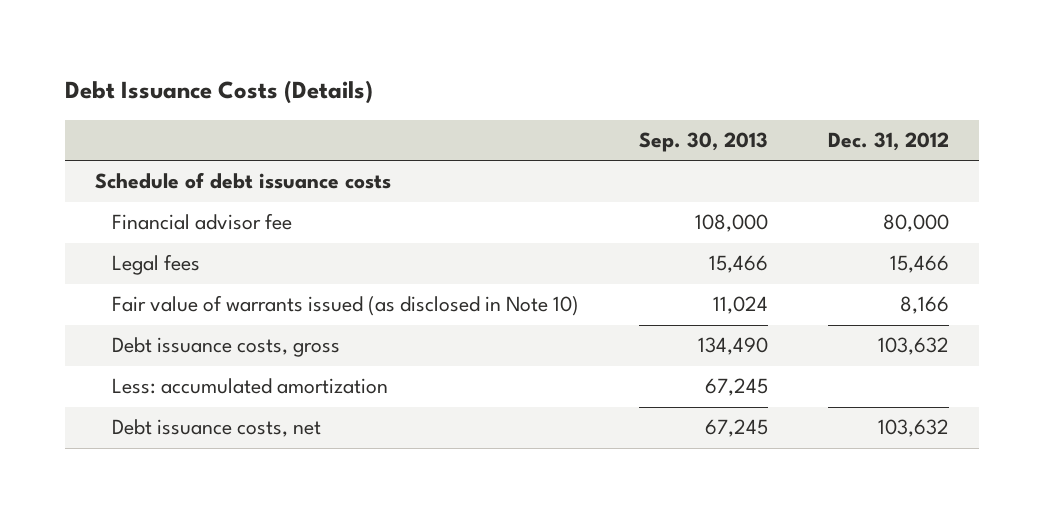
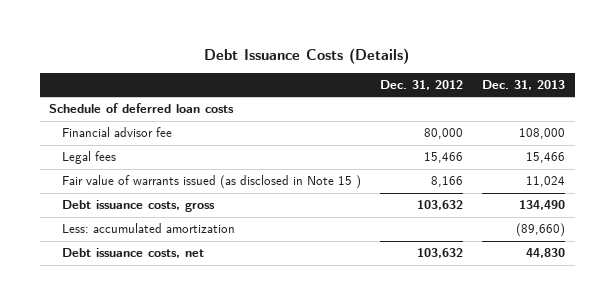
- | Sep. 30, 2013 | Dec. 31, 2012
+ | Dec. 31, 2012 | Dec. 31, 2013
- Schedule of debt issuance costs
+ Schedule of deferred loan costs
- Fair value of warrants issued (as disclosed in Note 10) | 11,024 | 8,166
+ Fair value of warrants issued (as disclosed in Note 15 ) | 8,166 | 11,024

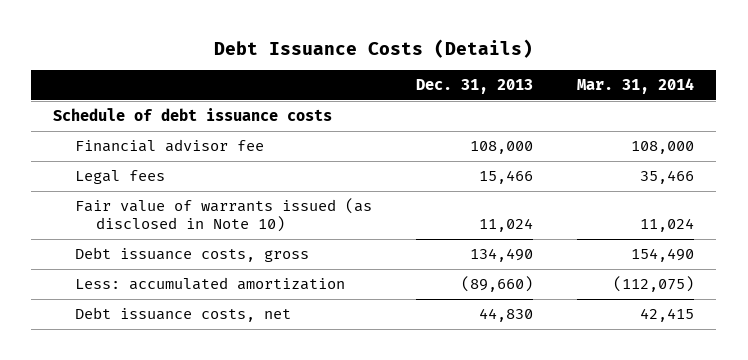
- | Dec. 31, 2012 | Dec. 31, 2013
+ | Dec. 31, 2013 | Mar. 31, 2014
- Schedule of deferred loan costs
+ Schedule of debt issuance costs
- Fair value of warrants issued (as disclosed in Note 15 ) | 8,166 | 11,024
+ Fair value of warrants issued (as disclosed in Note 10) | 11,024 | 11,024

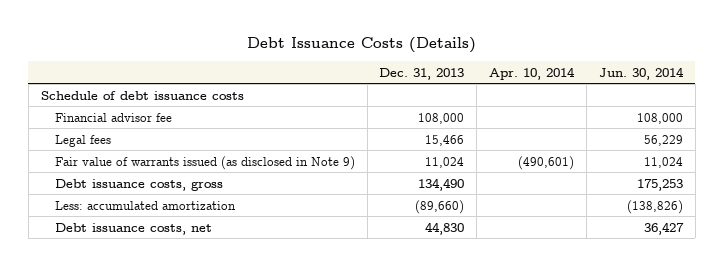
- | Dec. 31, 2013 | Mar. 31, 2014
+ | Dec. 31, 2013 | Apr. 10, 2014 | Jun. 30, 2014
- Fair value of warrants issued (as disclosed in Note 10) | 11,024 | 11,024
+ Fair value of warrants issued (as disclosed in Note 9) | 11,024 | (490,601) | 11,024

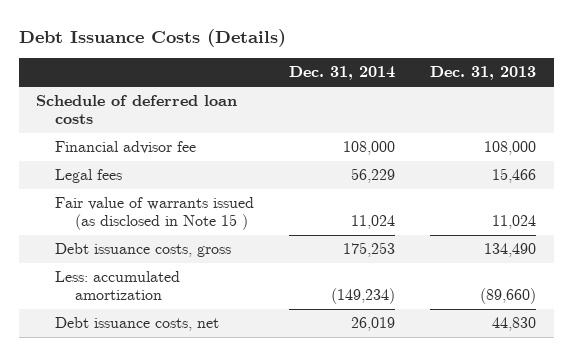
- | Dec. 31, 2013 | Apr. 10, 2014 | Jun. 30, 2014
+ | Dec. 31, 2014 | Dec. 31, 2013
- Schedule of debt issuance costs
+ Schedule of deferred loan costs
- Fair value of warrants issued (as disclosed in Note 9) | 11,024 | (490,601) | 11,024
+ Fair value of warrants issued (as disclosed in Note 15 ) | 11,024 | 11,024

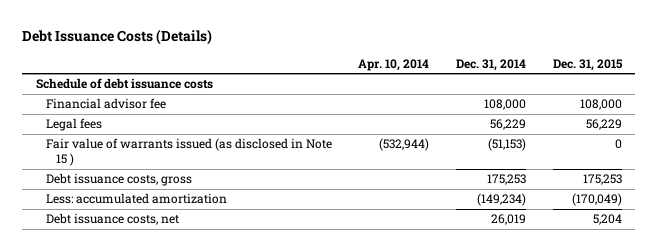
- | Dec. 31, 2014 | Dec. 31, 2013
+ | Apr. 10, 2014 | Dec. 31, 2014 | Dec. 31, 2015
- Schedule of deferred loan costs
+ Schedule of debt issuance costs
- Fair value of warrants issued (as disclosed in Note 15 ) | 11,024 | 11,024
+ Fair value of warrants issued (as disclosed in Note 15 ) | (532,944) | (51,153) | 0

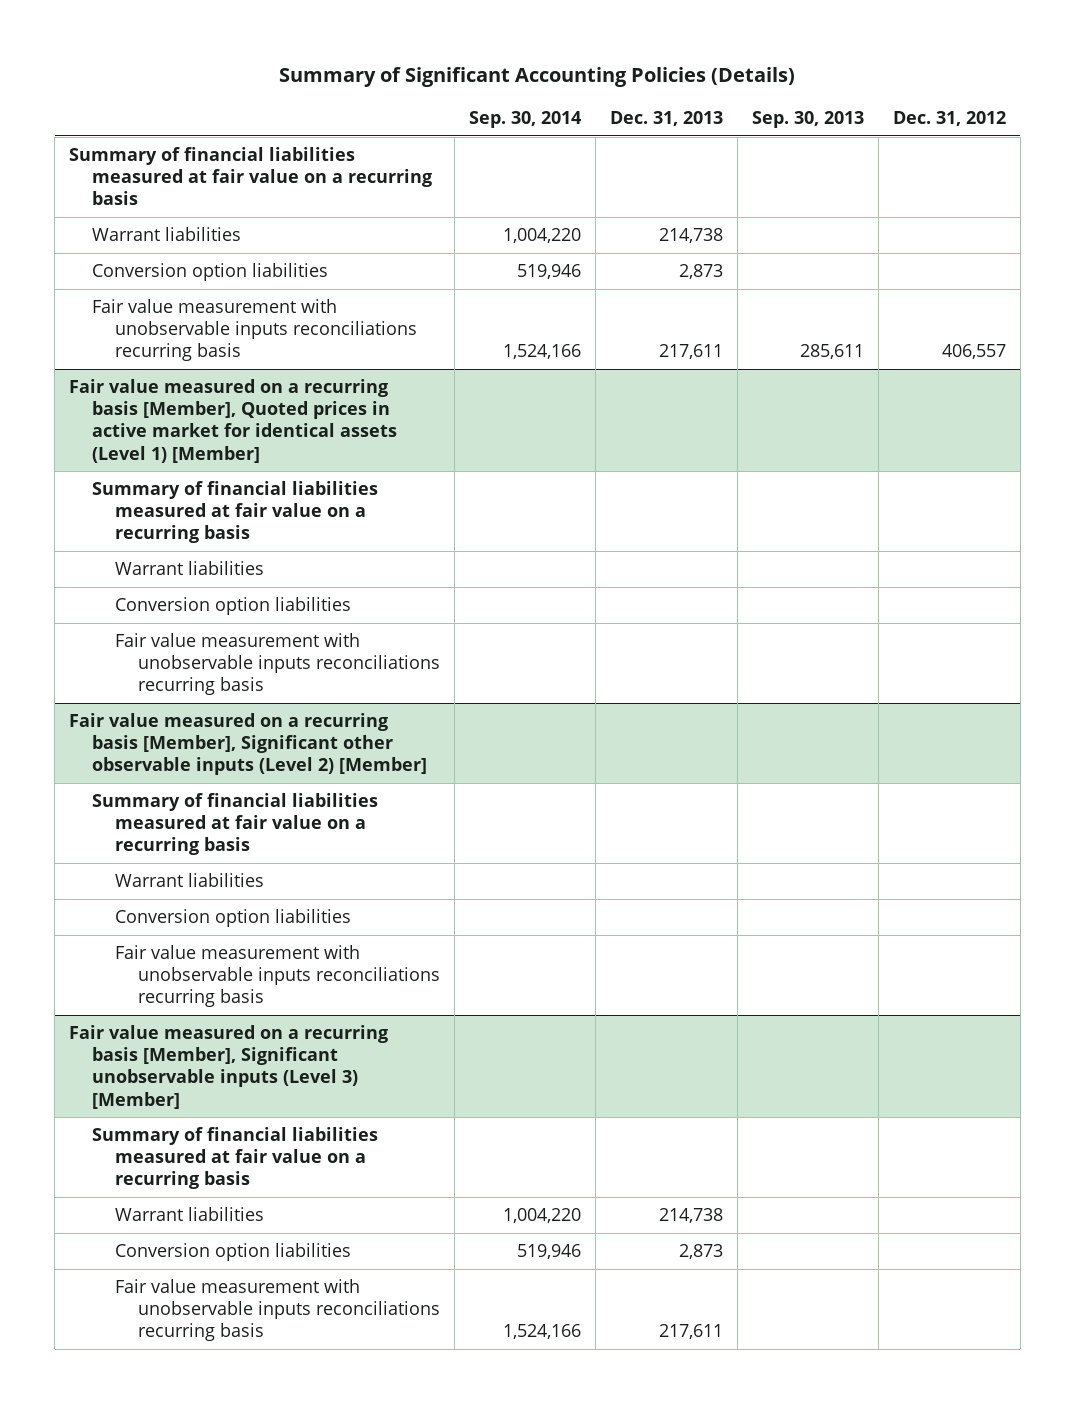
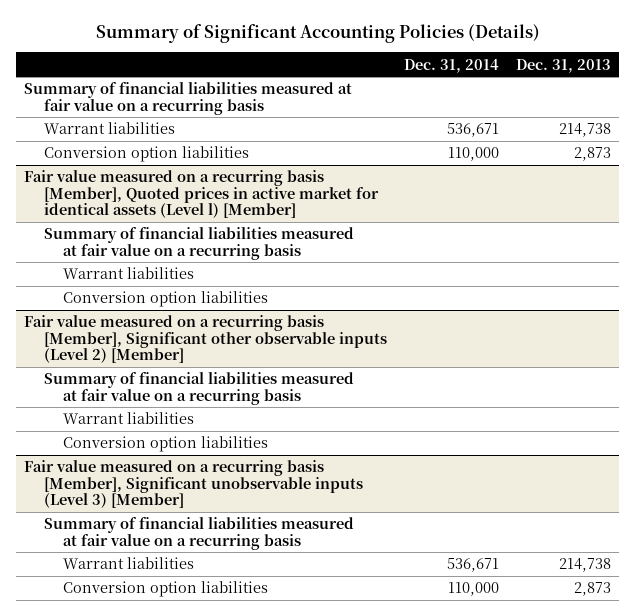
- | Sep. 30, 2014 | Dec. 31, 2013 | Sep. 30, 2013 | Dec. 31, 2012
+ | Dec. 31, 2014 | Dec. 31, 2013
- Fair value measurement with unobservable inputs reconciliations recurring basis | 1,524,166 | 217,611 | 285,611 | 406,557
- Fair value measured on a recurring basis [Member], Quoted prices in active market for identical assets (Level 1) [Member]
+ Fair value measured on a recurring basis [Member], Quoted prices in active market for identical assets (Level l) [Member]
- Fair value measurement with unobservable inputs reconciliations recurring basis
@ Fair value measured on a recurring basis [Member], Significant other observable inputs (Level 2) [Member]
- Fair value measurement with unobservable inputs reconciliations recurring basis
@ Fair value measured on a recurring basis [Member], Significant unobservable inputs (Level 3) [Member]
- Fair value measurement with unobservable inputs reconciliations recurring basis | 1,524,166 | 217,611 | |

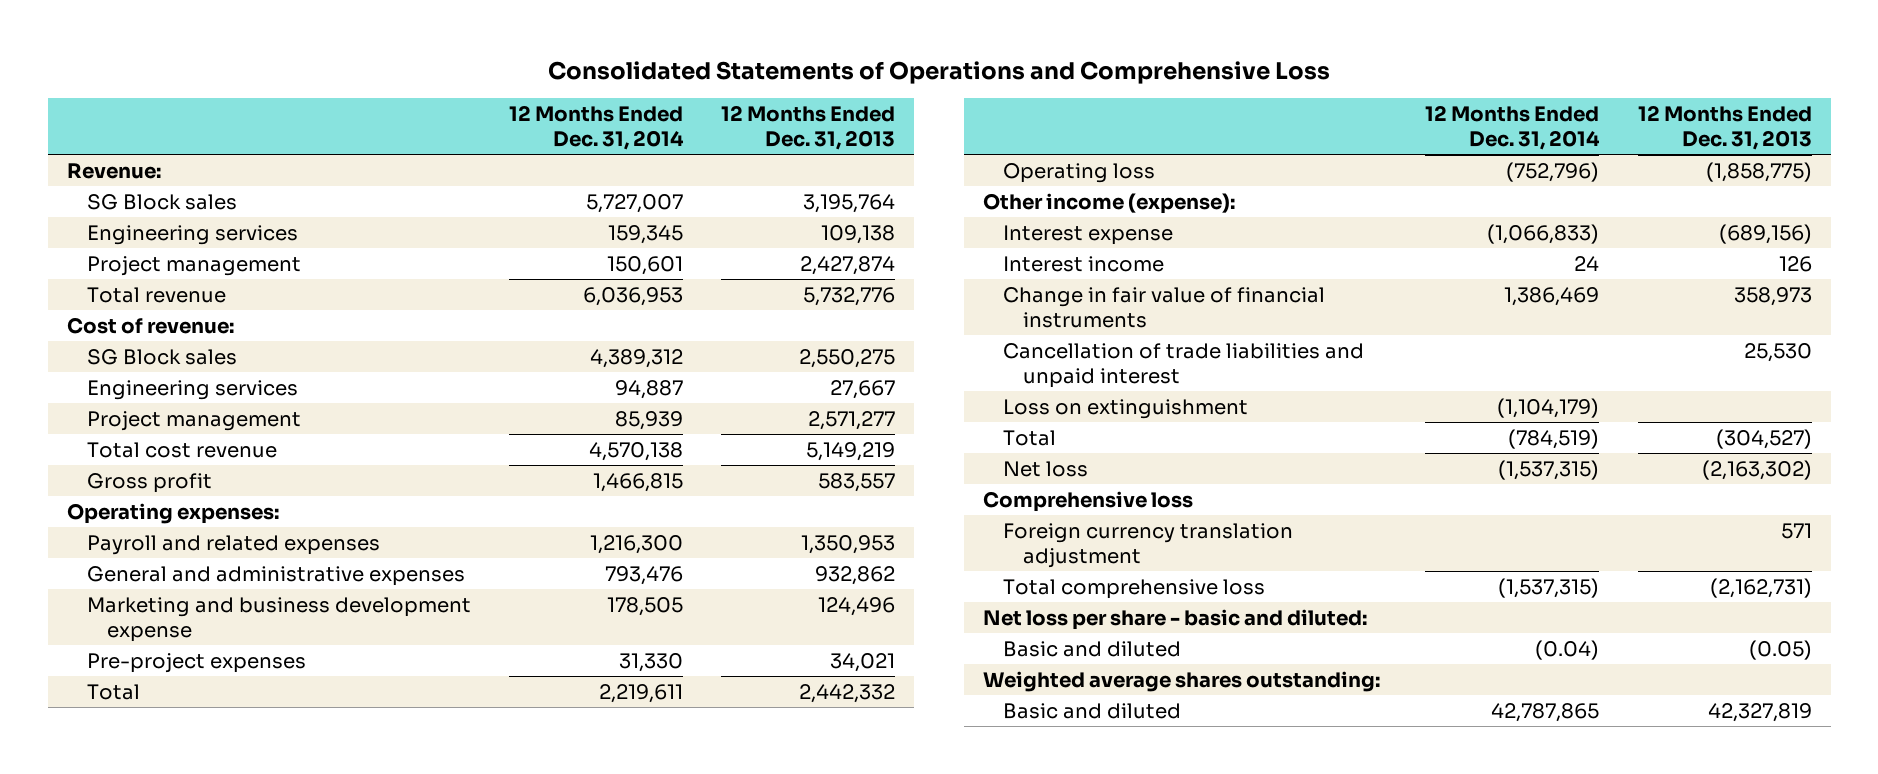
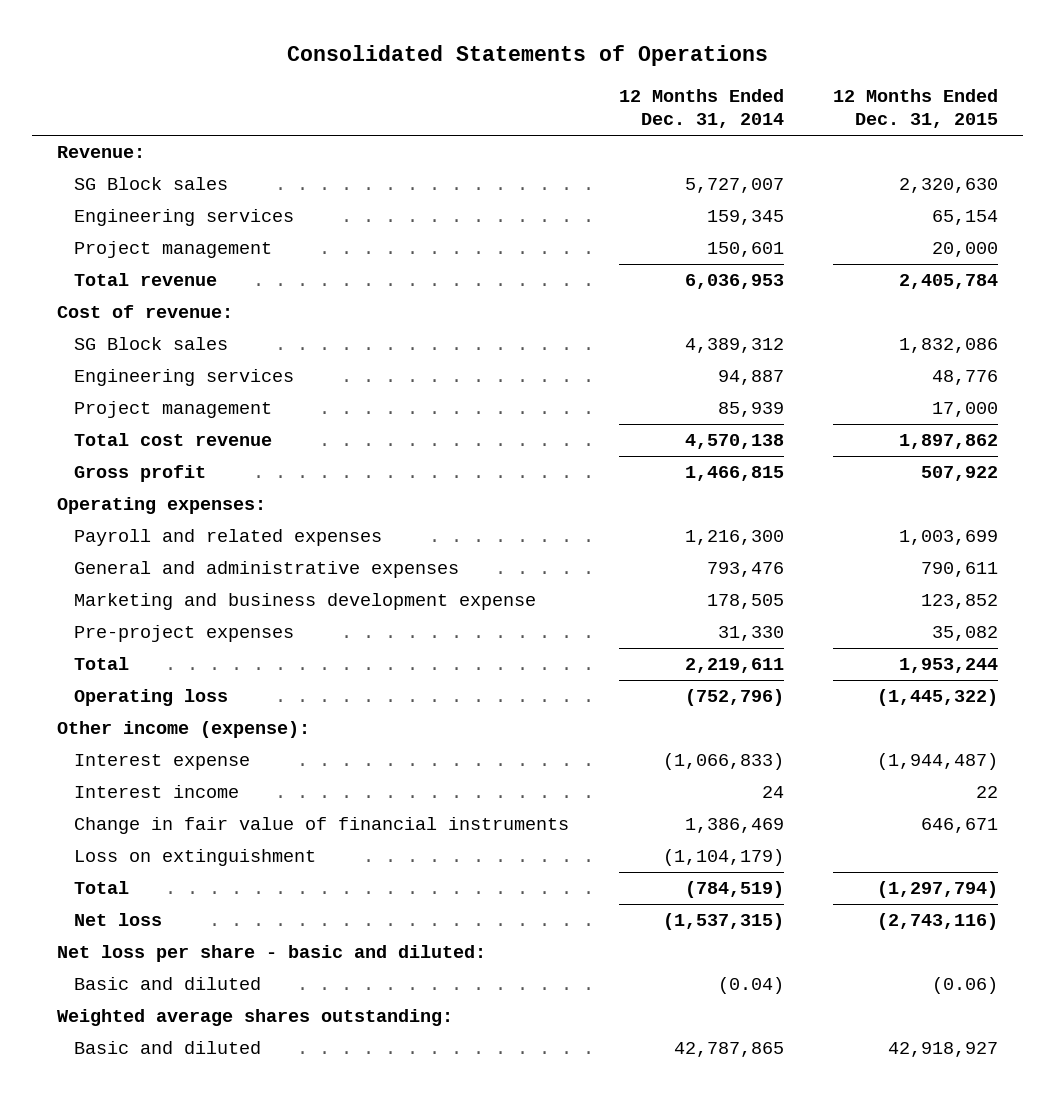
- Consolidated Statements of Operations and Comprehensive Loss
+ Consolidated Statements of Operations
- | 12 Months Ended Dec. 31, 2014 | 12 Months Ended Dec. 31, 2013
+ | 12 Months Ended Dec. 31, 2014 | 12 Months Ended Dec. 31, 2015
- Cancellation of trade liabilities and unpaid interest | | 25,530
- Comprehensive loss
- Foreign currency translation adjustment | | 571
- Total comprehensive loss | (1,537,315) | (2,162,731)

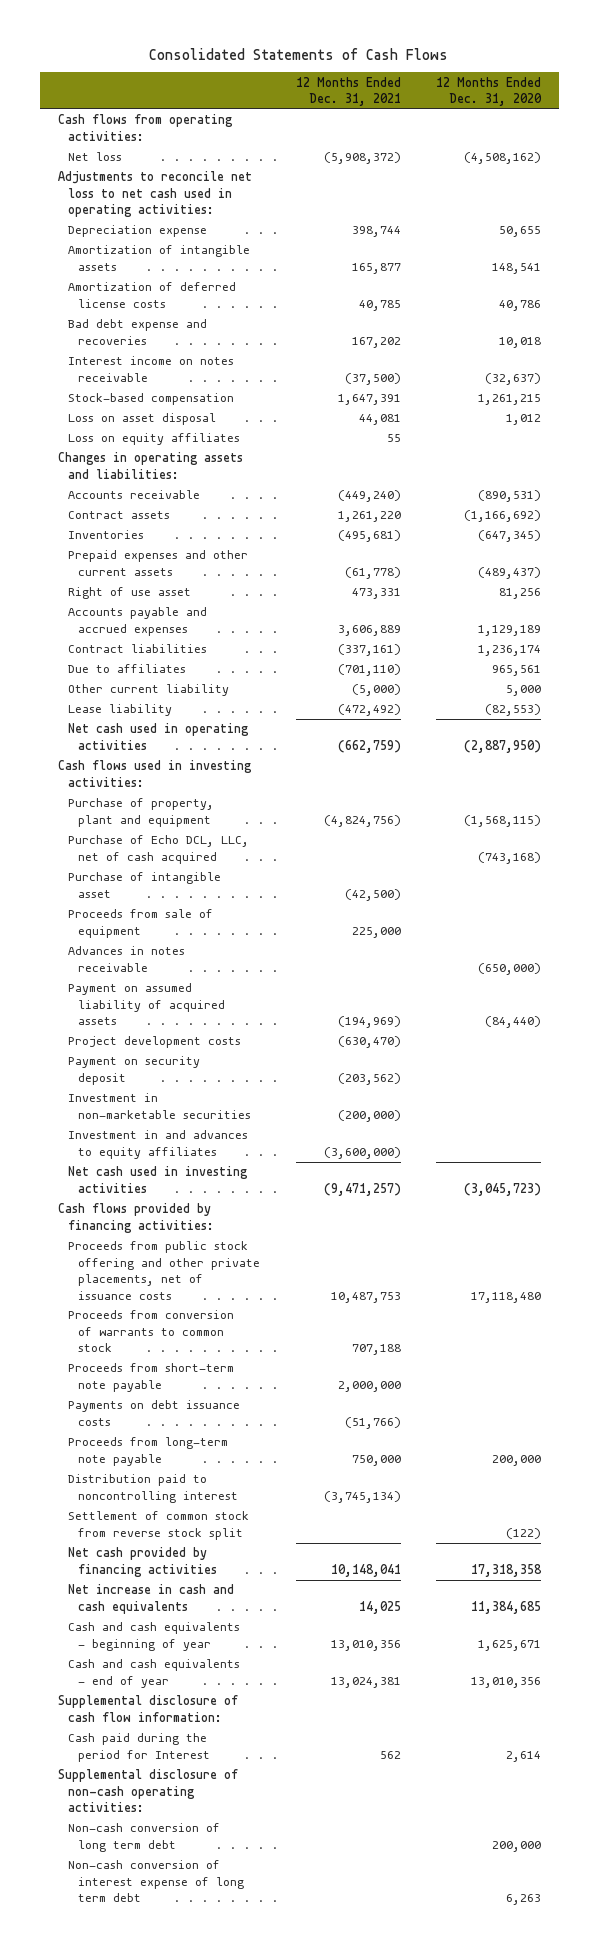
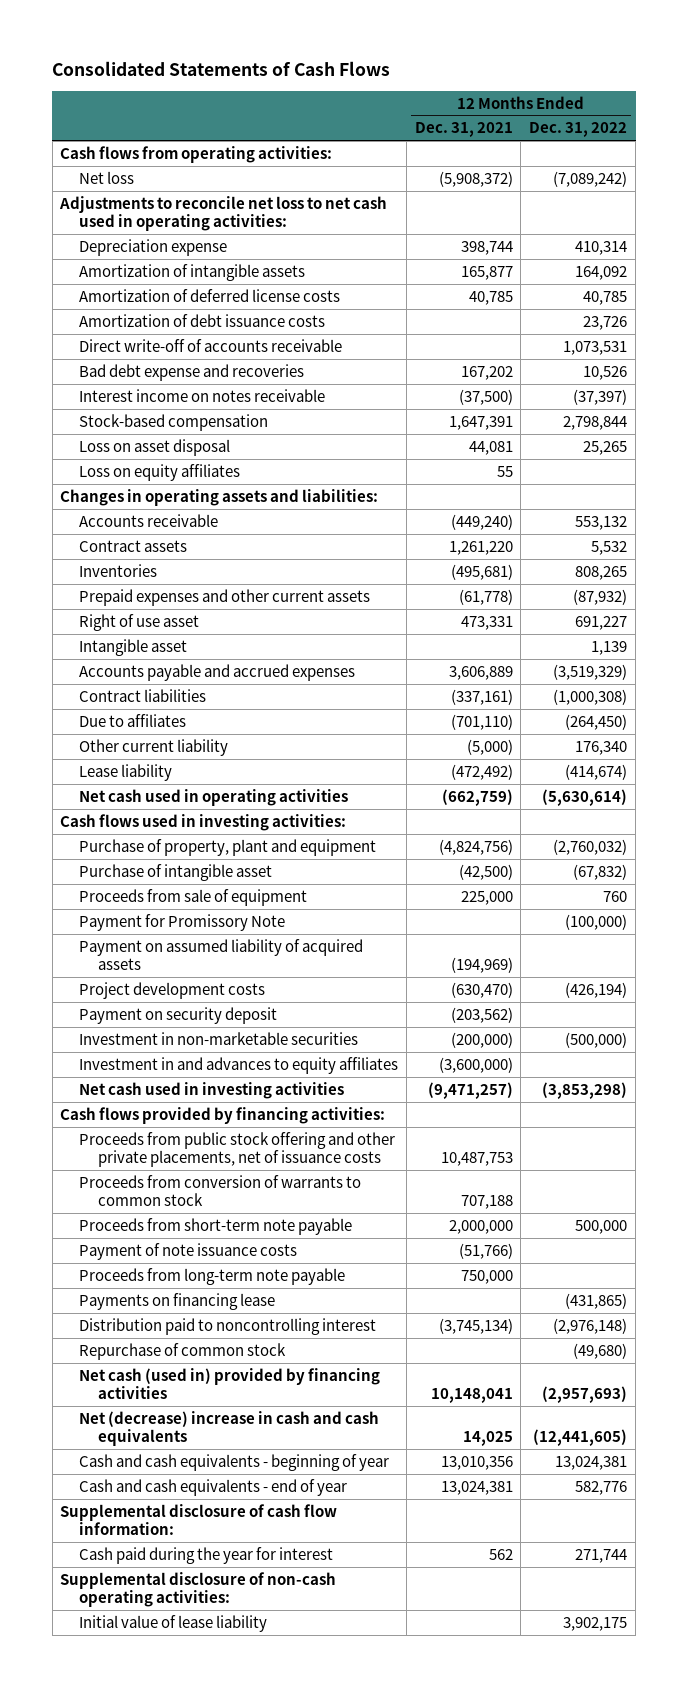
- | 12 Months Ended Dec. 31, 2021 | 12 Months Ended Dec. 31, 2020
+ | 12 Months Ended Dec. 31, 2021 | 12 Months Ended Dec. 31, 2022
+ Amortization of debt issuance costs | | 23,726
+ Direct write-off of accounts receivable | | 1,073,531
+ Intangible asset | | 1,139
- Purchase of Echo DCL, LLC, net of cash acquired | | (743,168)
- Advances in notes receivable | | (650,000)
+ Payment for Promissory Note | | (100,000)
- Payments on debt issuance costs | (51,766) |
+ Payment of note issuance costs | (51,766) |
+ Payments on financing lease | | (431,865)
- Settlement of common stock from reverse stock split | | (122)
- Net cash provided by financing activities | 10,148,041 | 17,318,358
- Net increase in cash and cash equivalents | 14,025 | 11,384,685
+ Repurchase of common stock | | (49,680)
+ Net cash (used in) provided by financing activities | 10,148,041 | (2,957,693)
+ Net (decrease) increase in cash and cash equivalents | 14,025 | (12,441,605)
- Cash paid during the period for Interest | 562 | 2,614
+ Cash paid during the year for interest | 562 | 271,744
- Non-cash conversion of long term debt | | 200,000
- Non-cash conversion of interest expense of long term debt | | 6,263
+ Initial value of lease liability | | 3,902,175

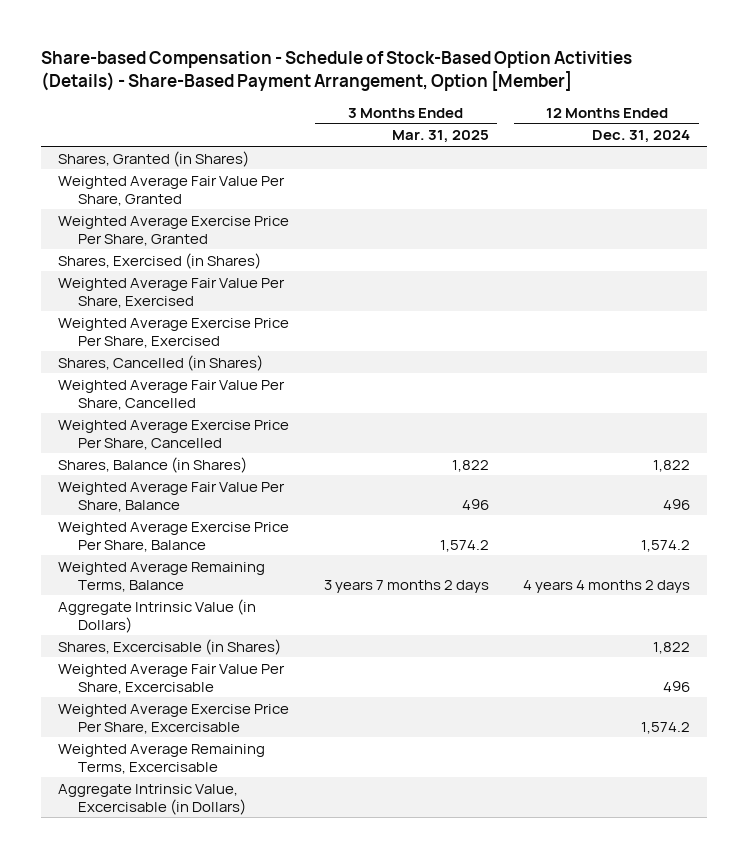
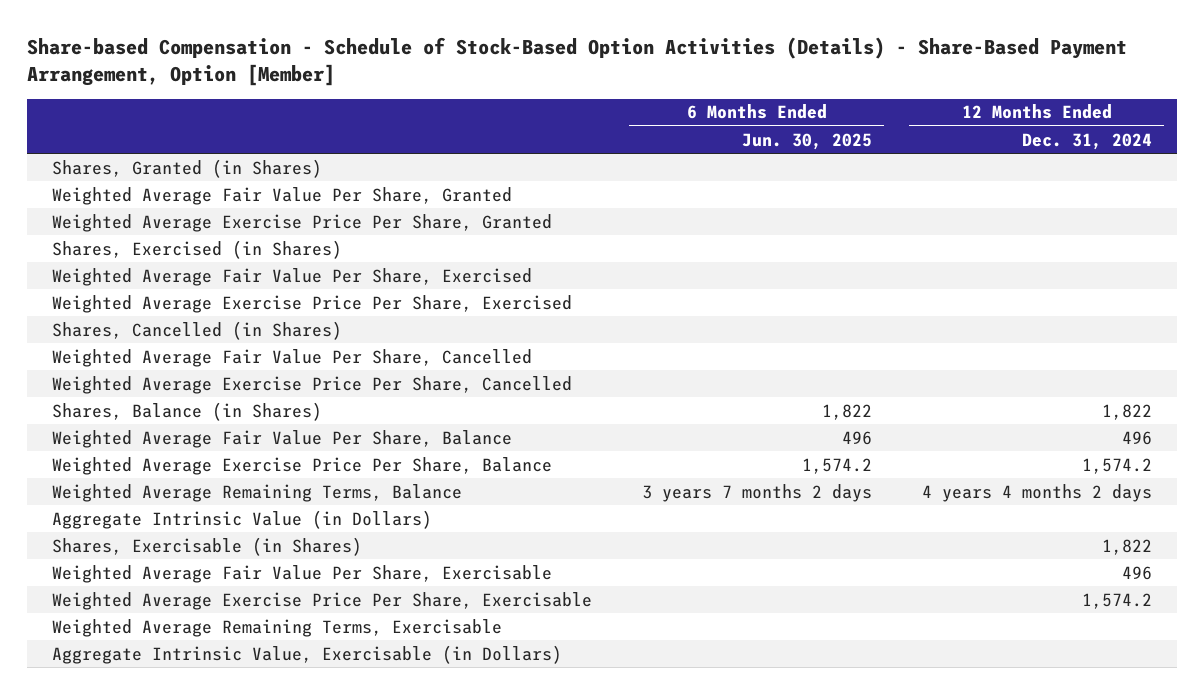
- | 3 Months Ended Mar. 31, 2025 | 12 Months Ended Dec. 31, 2024
+ | 6 Months Ended Jun. 30, 2025 | 12 Months Ended Dec. 31, 2024
- Shares, Excercisable (in Shares) | | 1,822
- Weighted Average Fair Value Per Share, Excercisable | | 496
- Weighted Average Exercise Price Per Share, Excercisable | | 1,574.2
- Weighted Average Remaining Terms, Excercisable
- Aggregate Intrinsic Value, Excercisable (in Dollars)
+ Shares, Exercisable (in Shares) | | 1,822
+ Weighted Average Fair Value Per Share, Exercisable | | 496
+ Weighted Average Exercise Price Per Share, Exercisable | | 1,574.2
+ Weighted Average Remaining Terms, Exercisable
+ Aggregate Intrinsic Value, Exercisable (in Dollars)

